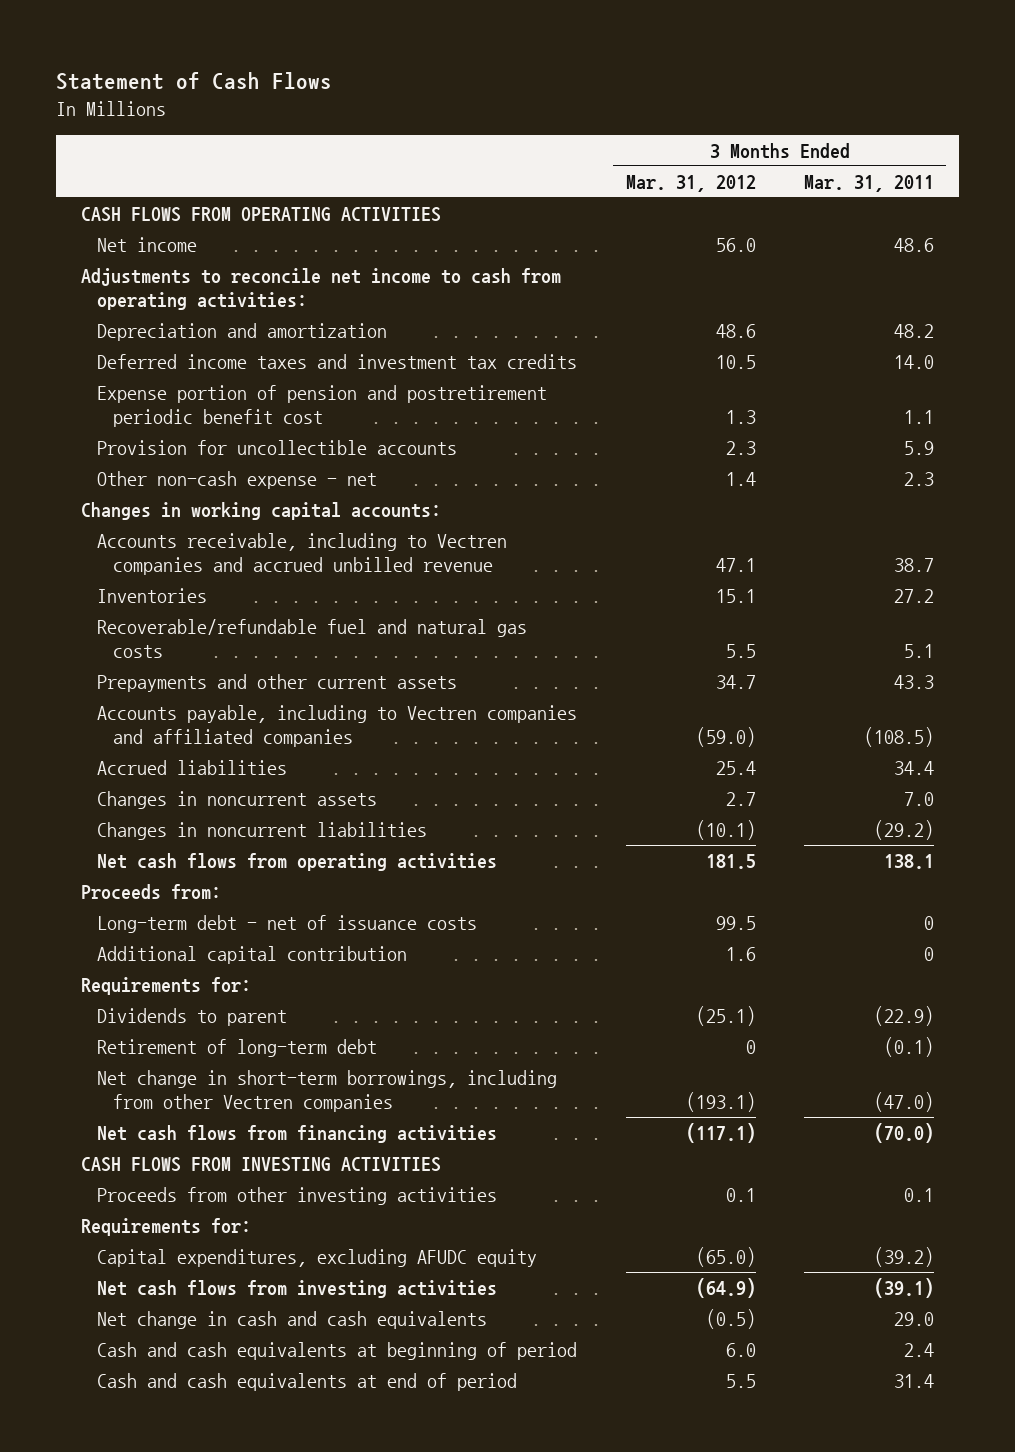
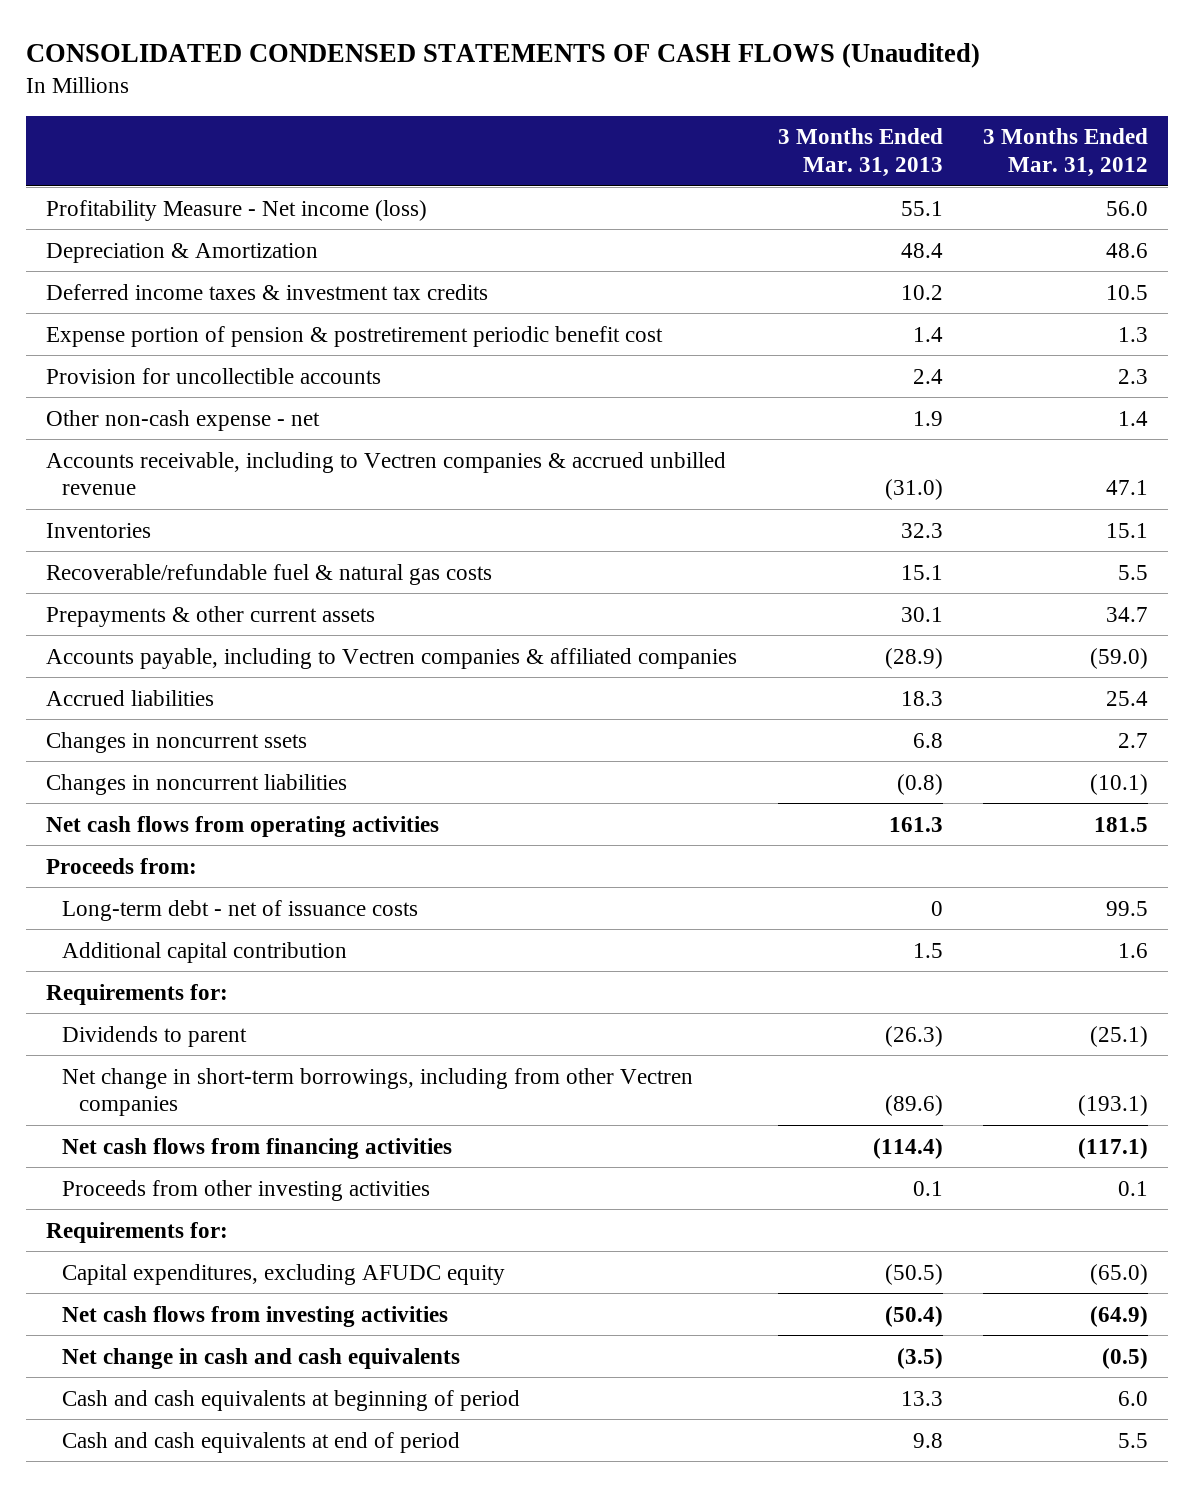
- Statement of Cash Flows
+ CONSOLIDATED CONDENSED STATEMENTS OF CASH FLOWS (Unaudited)
- | 3 Months Ended Mar. 31, 2012 | 3 Months Ended Mar. 31, 2011
+ | 3 Months Ended Mar. 31, 2013 | 3 Months Ended Mar. 31, 2012
- CASH FLOWS FROM OPERATING ACTIVITIES
- Net income | 56.0 | 48.6
- Adjustments to reconcile net income to cash from operating activities:
- Depreciation and amortization | 48.6 | 48.2
- Deferred income taxes and investment tax credits | 10.5 | 14.0
- Expense portion of pension and postretirement periodic benefit cost | 1.3 | 1.1
+ Profitability Measure - Net income (loss) | 55.1 | 56.0
+ Depreciation & Amortization | 48.4 | 48.6
+ Deferred income taxes & investment tax credits | 10.2 | 10.5
+ Expense portion of pension & postretirement periodic benefit cost | 1.4 | 1.3
- Changes in working capital accounts:
- Accounts receivable, including to Vectren companies and accrued unbilled revenue | 47.1 | 38.7
+ Accounts receivable, including to Vectren companies & accrued unbilled revenue | (31.0) | 47.1
- Recoverable/refundable fuel and natural gas costs | 5.5 | 5.1
- Prepayments and other current assets | 34.7 | 43.3
- Accounts payable, including to Vectren companies and affiliated companies | (59.0) | (108.5)
+ Recoverable/refundable fuel & natural gas costs | 15.1 | 5.5
+ Prepayments & other current assets | 30.1 | 34.7
+ Accounts payable, including to Vectren companies & affiliated companies | (28.9) | (59.0)
- Changes in noncurrent assets | 2.7 | 7.0
+ Changes in noncurrent ssets | 6.8 | 2.7
- Retirement of long-term debt | 0 | (0.1)
- CASH FLOWS FROM INVESTING ACTIVITIES

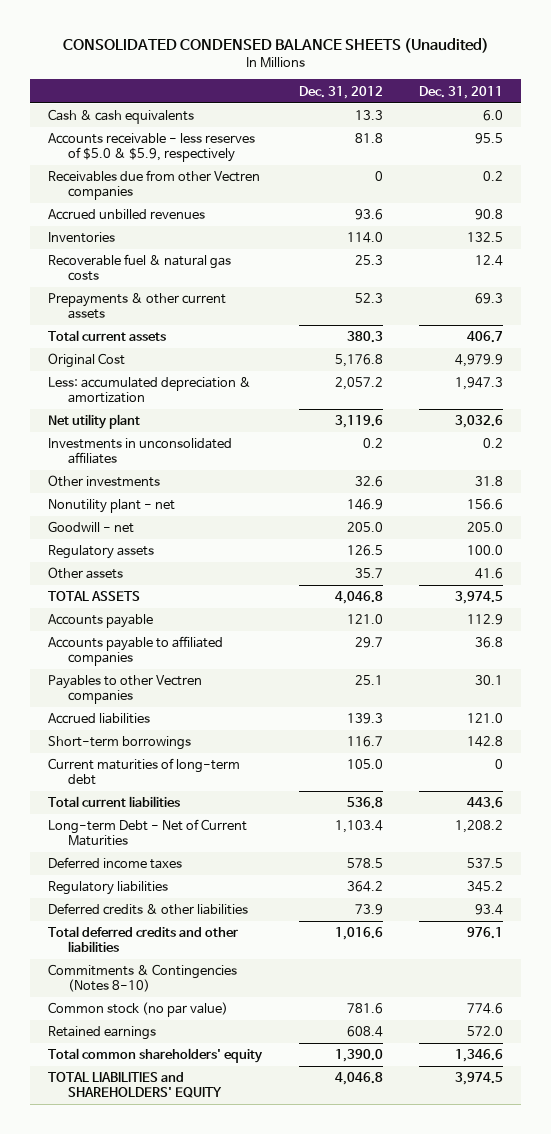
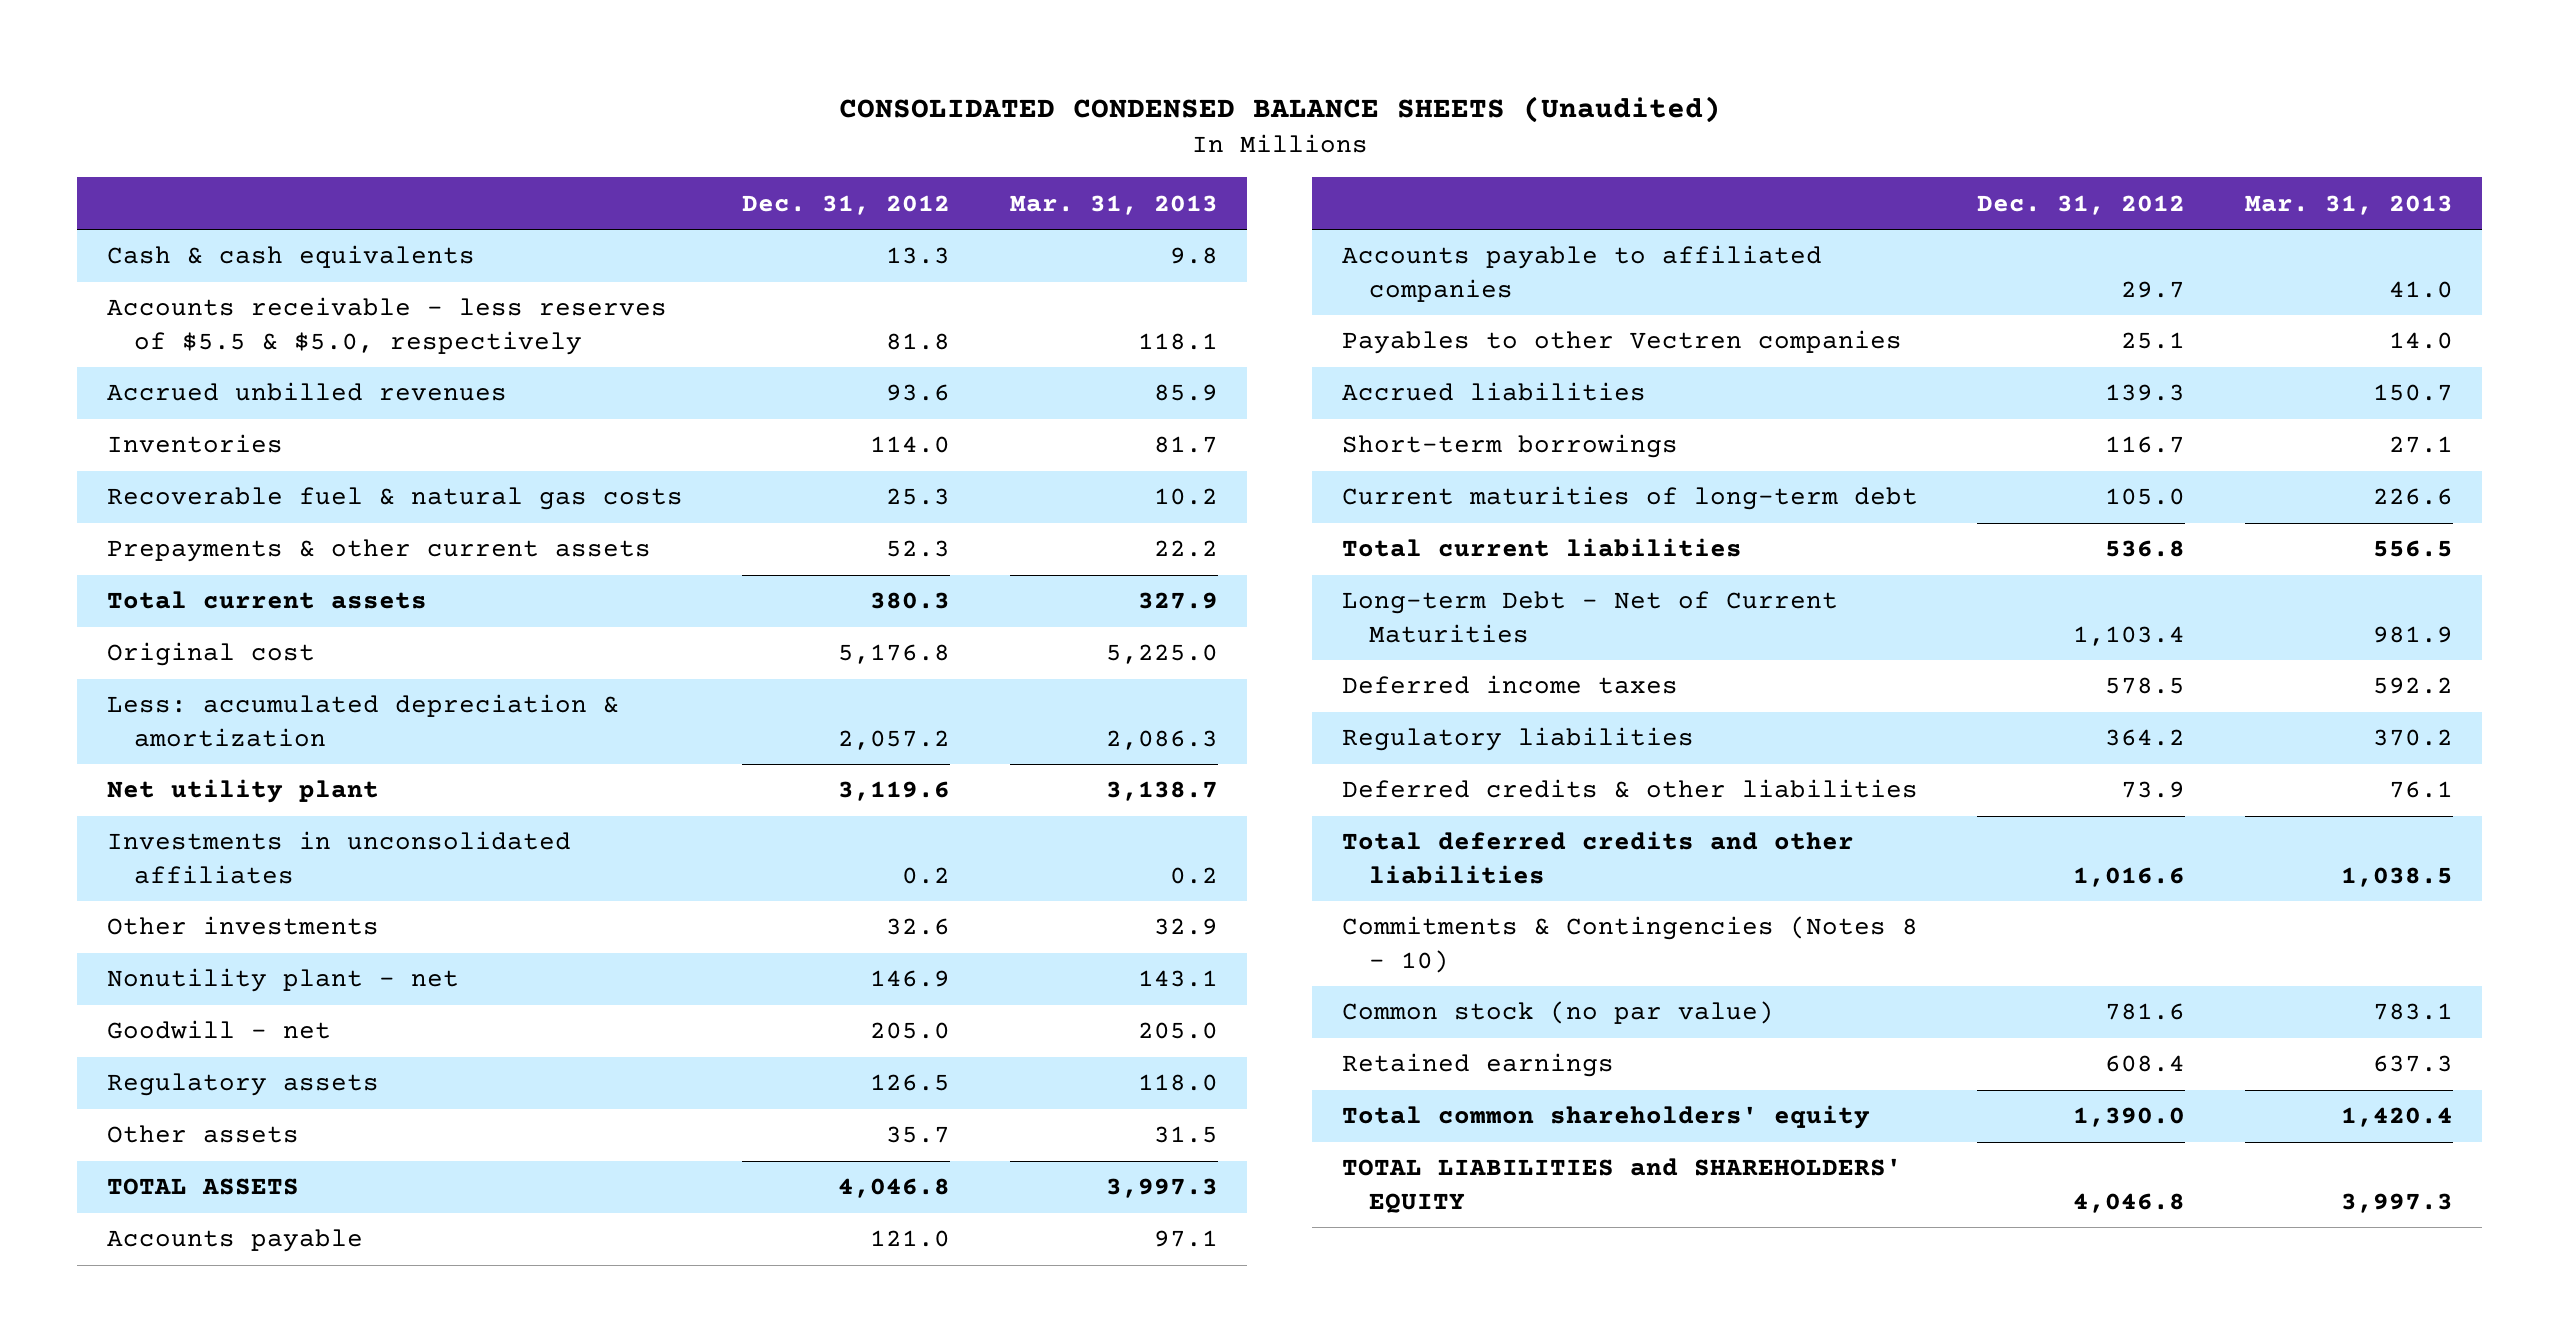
- | Dec. 31, 2012 | Dec. 31, 2011
+ | Dec. 31, 2012 | Mar. 31, 2013
- Accounts receivable - less reserves of $5.0 & $5.9, respectively | 81.8 | 95.5
- Receivables due from other Vectren companies | 0 | 0.2
+ Accounts receivable - less reserves of $5.5 & $5.0, respectively | 81.8 | 118.1
- Original Cost | 5,176.8 | 4,979.9
+ Original cost | 5,176.8 | 5,225.0
- Commitments & Contingencies (Notes 8-10)
+ Commitments & Contingencies (Notes 8 - 10)

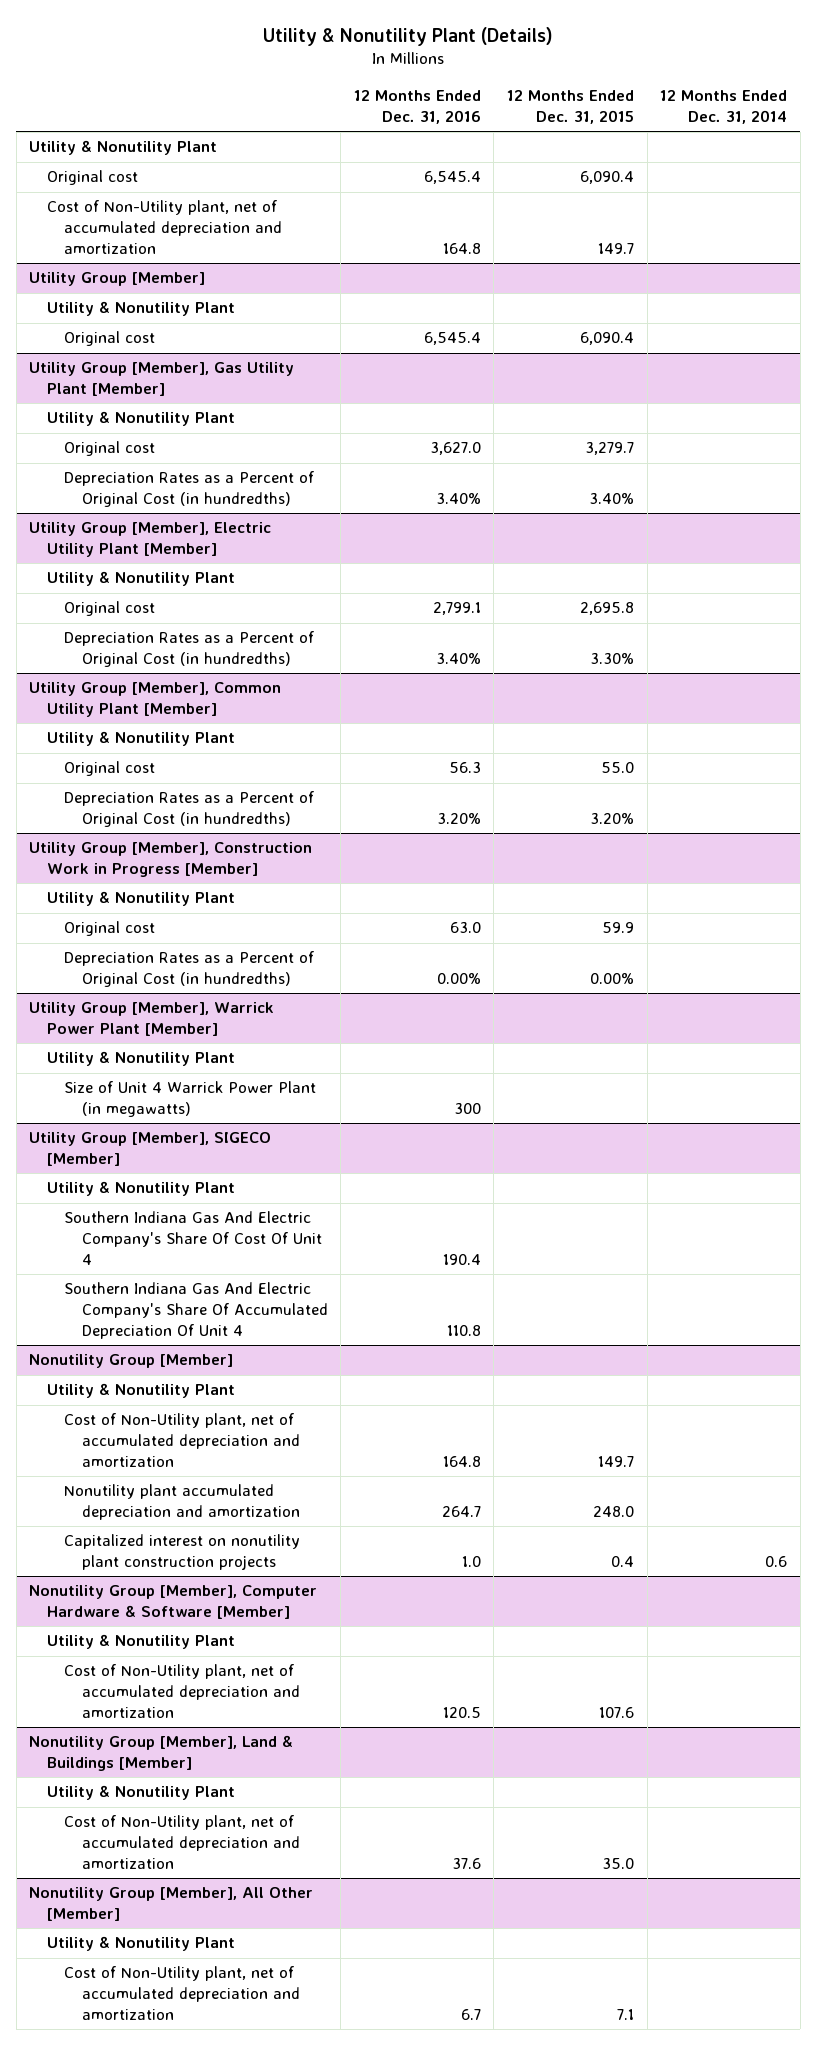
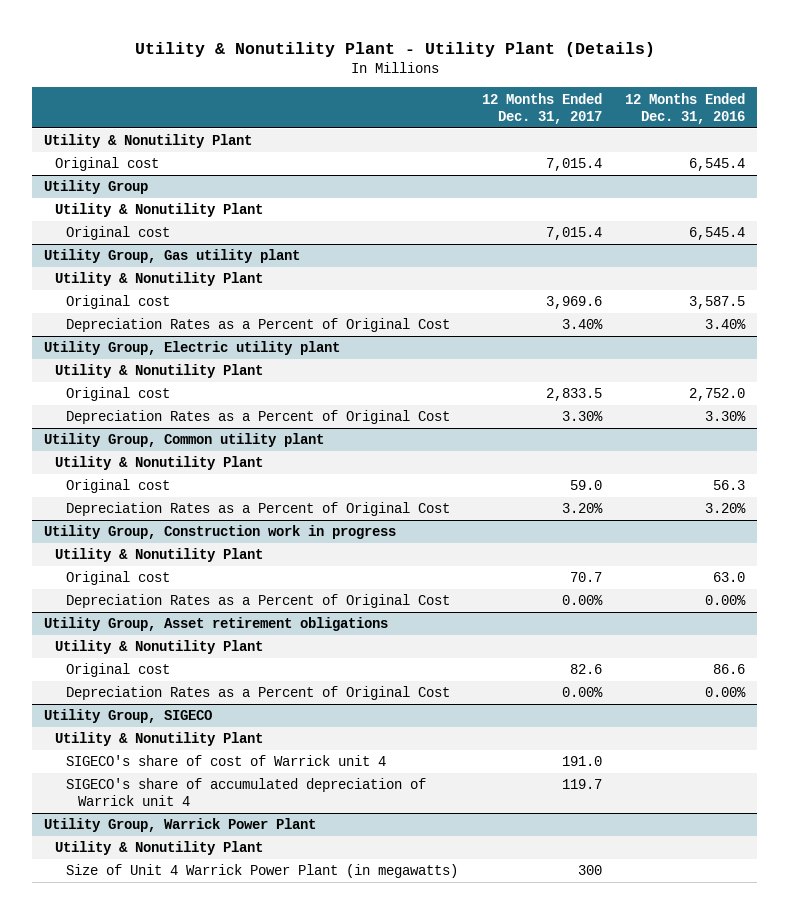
- Utility & Nonutility Plant (Details)
+ Utility & Nonutility Plant - Utility Plant (Details)
- | 12 Months Ended Dec. 31, 2016 | 12 Months Ended Dec. 31, 2015 | 12 Months Ended Dec. 31, 2014
+ | 12 Months Ended Dec. 31, 2017 | 12 Months Ended Dec. 31, 2016
- Cost of Non-Utility plant, net of accumulated depreciation and amortization | 164.8 | 149.7 |
- Utility Group [Member]
+ Utility Group
- Utility Group [Member], Gas Utility Plant [Member]
+ Utility Group, Gas utility plant
- Original cost | 3,627.0 | 3,279.7 |
- Depreciation Rates as a Percent of Original Cost (in hundredths) | 3.40% | 3.40% |
- Utility Group [Member], Electric Utility Plant [Member]
+ Original cost | 3,969.6 | 3,587.5
+ Depreciation Rates as a Percent of Original Cost | 3.40% | 3.40%
+ Utility Group, Electric utility plant
- Original cost | 2,799.1 | 2,695.8 |
- Depreciation Rates as a Percent of Original Cost (in hundredths) | 3.40% | 3.30% |
- Utility Group [Member], Common Utility Plant [Member]
+ Original cost | 2,833.5 | 2,752.0
+ Depreciation Rates as a Percent of Original Cost | 3.30% | 3.30%
+ Utility Group, Common utility plant
- Depreciation Rates as a Percent of Original Cost (in hundredths) | 3.20% | 3.20% |
- Utility Group [Member], Construction Work in Progress [Member]
+ Depreciation Rates as a Percent of Original Cost | 3.20% | 3.20%
+ Utility Group, Construction work in progress
- Depreciation Rates as a Percent of Original Cost (in hundredths) | 0.00% | 0.00% |
- Utility Group [Member], Warrick Power Plant [Member]
- Utility & Nonutility Plant
- Size of Unit 4 Warrick Power Plant (in megawatts) | 300 | |
- Utility Group [Member], SIGECO [Member]
- Utility & Nonutility Plant
- Southern Indiana Gas And Electric Company's Share Of Cost Of Unit 4 | 190.4 | |
- Southern Indiana Gas And Electric Company's Share Of Accumulated Depreciation Of Unit 4 | 110.8 | |
- Nonutility Group [Member]
- Utility & Nonutility Plant
- Cost of Non-Utility plant, net of accumulated depreciation and amortization | 164.8 | 149.7 |
- Nonutility plant accumulated depreciation and amortization | 264.7 | 248.0 |
- Capitalized interest on nonutility plant construction projects | 1.0 | 0.4 | 0.6
- Nonutility Group [Member], Computer Hardware & Software [Member]
+ Depreciation Rates as a Percent of Original Cost | 0.00% | 0.00%
+ Utility Group, Asset retirement obligations
- Cost of Non-Utility plant, net of accumulated depreciation and amortization | 120.5 | 107.6 |
- Nonutility Group [Member], Land & Buildings [Member]
+ Original cost | 82.6 | 86.6
+ Depreciation Rates as a Percent of Original Cost | 0.00% | 0.00%
+ Utility Group, SIGECO
- Cost of Non-Utility plant, net of accumulated depreciation and amortization | 37.6 | 35.0 |
- Nonutility Group [Member], All Other [Member]
+ SIGECO's share of cost of Warrick unit 4 | 191.0 |
+ SIGECO's share of accumulated depreciation of Warrick unit 4 | 119.7 |
+ Utility Group, Warrick Power Plant
- Cost of Non-Utility plant, net of accumulated depreciation and amortization | 6.7 | 7.1 |
+ Size of Unit 4 Warrick Power Plant (in megawatts) | 300 |

